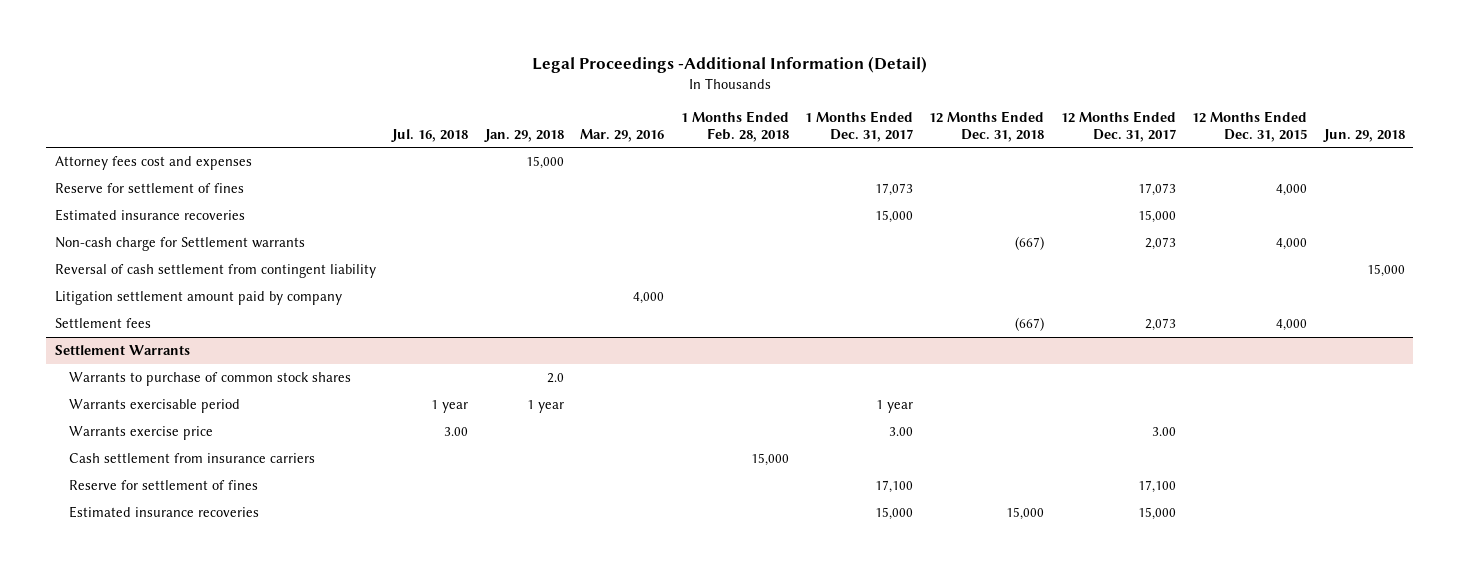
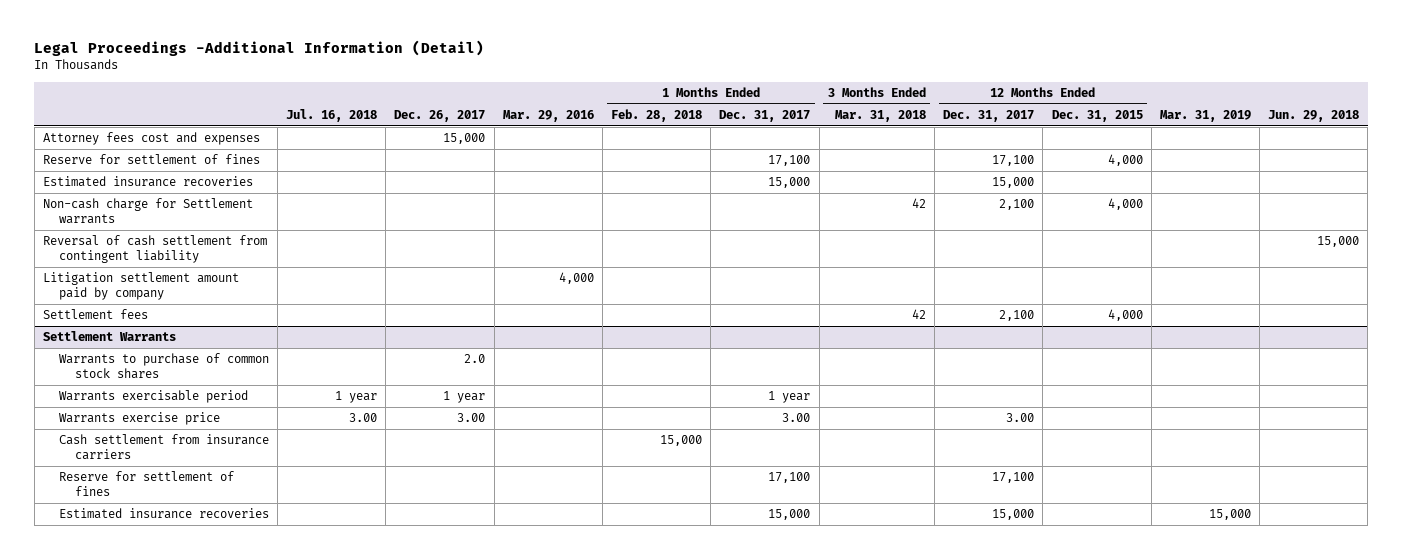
- | Jul. 16, 2018 | Jan. 29, 2018 | Mar. 29, 2016 | 1 Months Ended Feb. 28, 2018 | 1 Months Ended Dec. 31, 2017 | 12 Months Ended Dec. 31, 2018 | 12 Months Ended Dec. 31, 2017 | 12 Months Ended Dec. 31, 2015 | Jun. 29, 2018
+ | Jul. 16, 2018 | Dec. 26, 2017 | Mar. 29, 2016 | 1 Months Ended Feb. 28, 2018 | 1 Months Ended Dec. 31, 2017 | 3 Months Ended Mar. 31, 2018 | 12 Months Ended Dec. 31, 2017 | 12 Months Ended Dec. 31, 2015 | Mar. 31, 2019 | Jun. 29, 2018
- Reserve for settlement of fines | | | | | 17,073 | | 17,073 | 4,000 |
+ Reserve for settlement of fines | | | | | 17,100 | | 17,100 | 4,000 | |
- Non-cash charge for Settlement warrants | | | | | | (667) | 2,073 | 4,000 |
+ Non-cash charge for Settlement warrants | | | | | | 42 | 2,100 | 4,000 | |
- Settlement fees | | | | | | (667) | 2,073 | 4,000 |
+ Settlement fees | | | | | | 42 | 2,100 | 4,000 | |

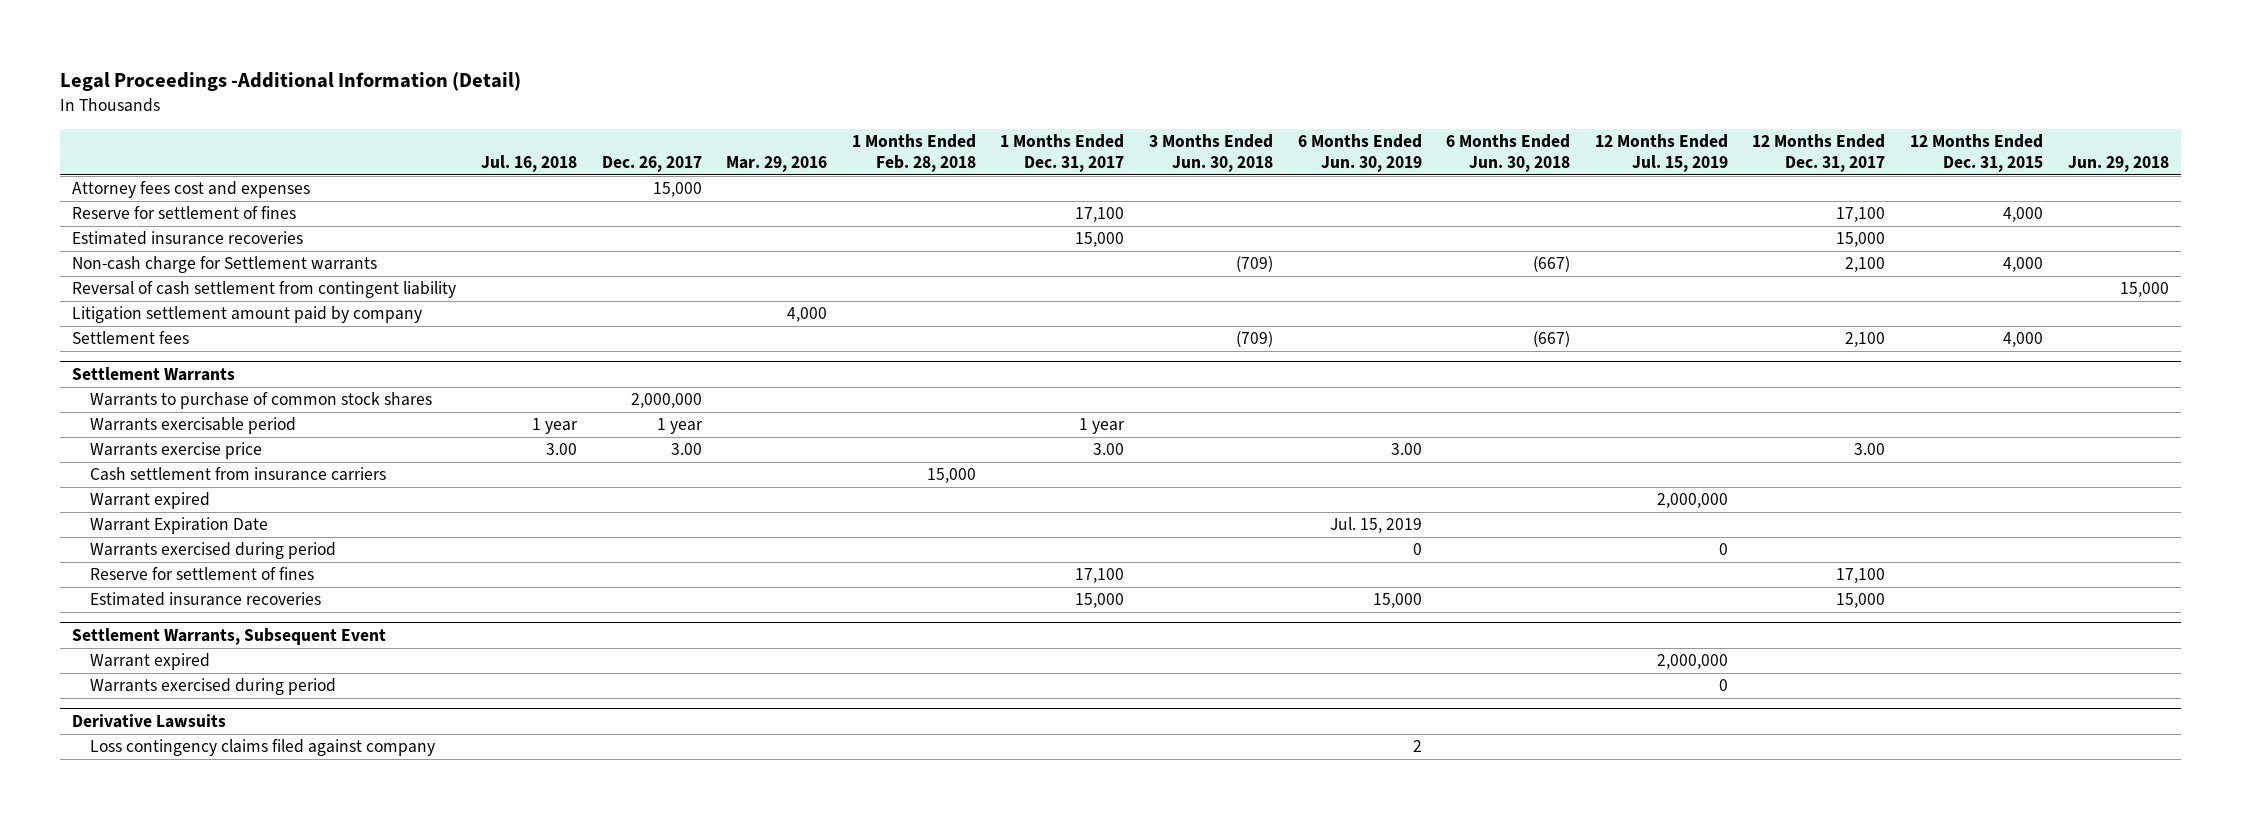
- | Jul. 16, 2018 | Dec. 26, 2017 | Mar. 29, 2016 | 1 Months Ended Feb. 28, 2018 | 1 Months Ended Dec. 31, 2017 | 3 Months Ended Mar. 31, 2018 | 12 Months Ended Dec. 31, 2017 | 12 Months Ended Dec. 31, 2015 | Mar. 31, 2019 | Jun. 29, 2018
+ | Jul. 16, 2018 | Dec. 26, 2017 | Mar. 29, 2016 | 1 Months Ended Feb. 28, 2018 | 1 Months Ended Dec. 31, 2017 | 3 Months Ended Jun. 30, 2018 | 6 Months Ended Jun. 30, 2019 | 6 Months Ended Jun. 30, 2018 | 12 Months Ended Jul. 15, 2019 | 12 Months Ended Dec. 31, 2017 | 12 Months Ended Dec. 31, 2015 | Jun. 29, 2018
@ Settlement Warrants
- Warrants to purchase of common stock shares | | 2.0 | | | | | | | |
+ Warrants to purchase of common stock shares | | 2,000,000 | | | | | | | | | |
+ Warrant expired | | | | | | | | | 2,000,000 | | |
+ Warrant Expiration Date | | | | | | | Jul. 15, 2019 | | | | |
+ Warrants exercised during period | | | | | | | 0 | | 0 | | |
+ Settlement Warrants, Subsequent Event
+ Warrant expired | | | | | | | | | 2,000,000 | | |
+ Warrants exercised during period | | | | | | | | | 0 | | |
+ Derivative Lawsuits
+ Loss contingency claims filed against company | | | | | | | 2 | | | | |

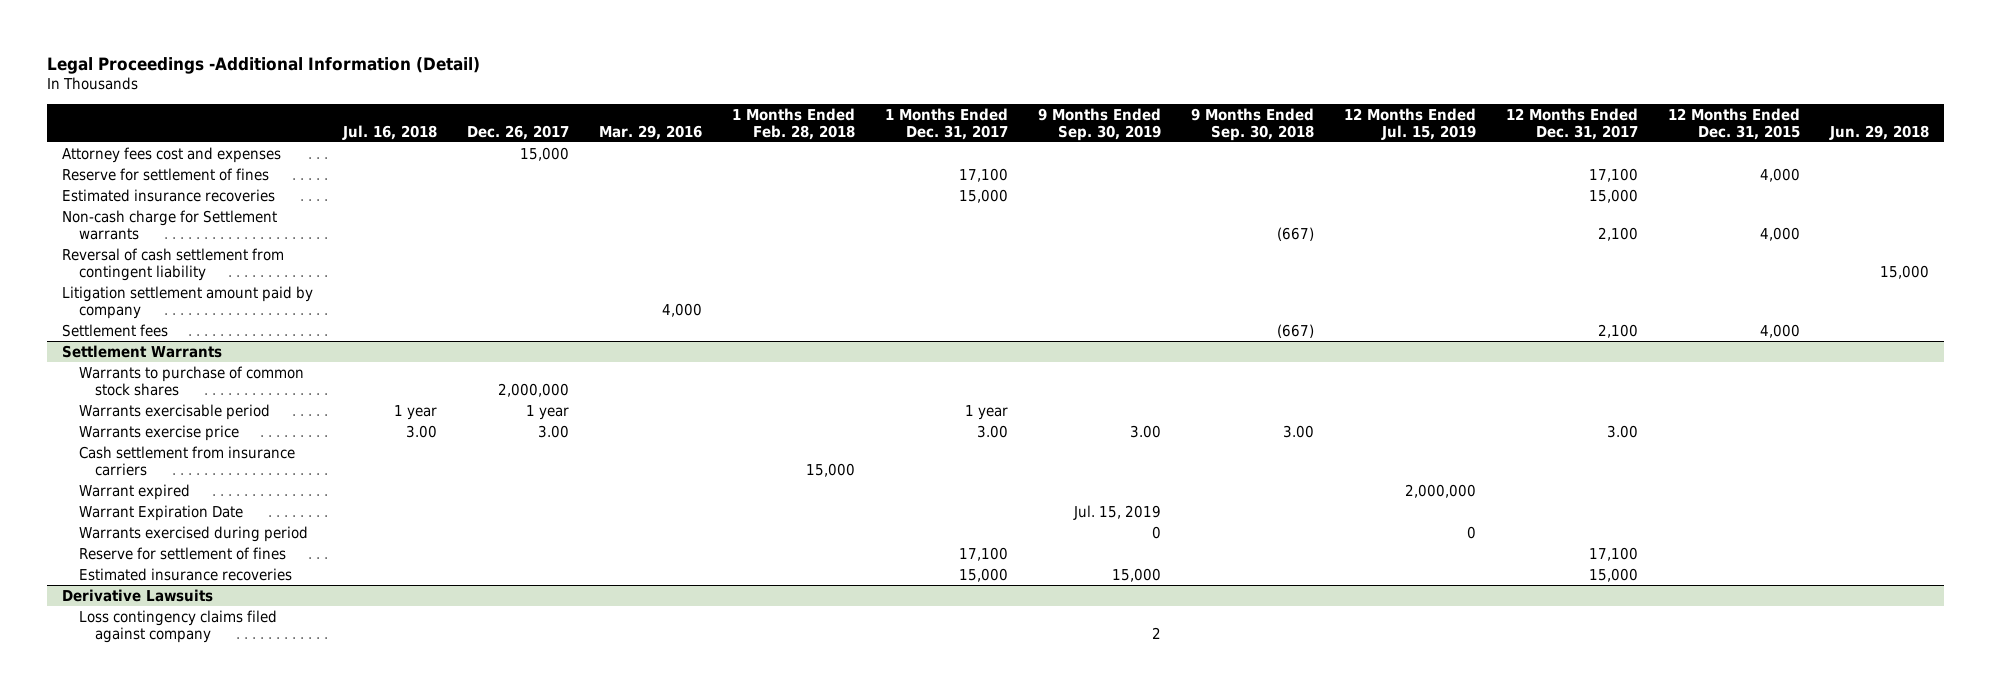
- | Jul. 16, 2018 | Dec. 26, 2017 | Mar. 29, 2016 | 1 Months Ended Feb. 28, 2018 | 1 Months Ended Dec. 31, 2017 | 3 Months Ended Jun. 30, 2018 | 6 Months Ended Jun. 30, 2019 | 6 Months Ended Jun. 30, 2018 | 12 Months Ended Jul. 15, 2019 | 12 Months Ended Dec. 31, 2017 | 12 Months Ended Dec. 31, 2015 | Jun. 29, 2018
+ | Jul. 16, 2018 | Dec. 26, 2017 | Mar. 29, 2016 | 1 Months Ended Feb. 28, 2018 | 1 Months Ended Dec. 31, 2017 | 9 Months Ended Sep. 30, 2019 | 9 Months Ended Sep. 30, 2018 | 12 Months Ended Jul. 15, 2019 | 12 Months Ended Dec. 31, 2017 | 12 Months Ended Dec. 31, 2015 | Jun. 29, 2018
- Settlement Warrants, Subsequent Event
- Warrant expired | | | | | | | | | 2,000,000 | | |
- Warrants exercised during period | | | | | | | | | 0 | | |

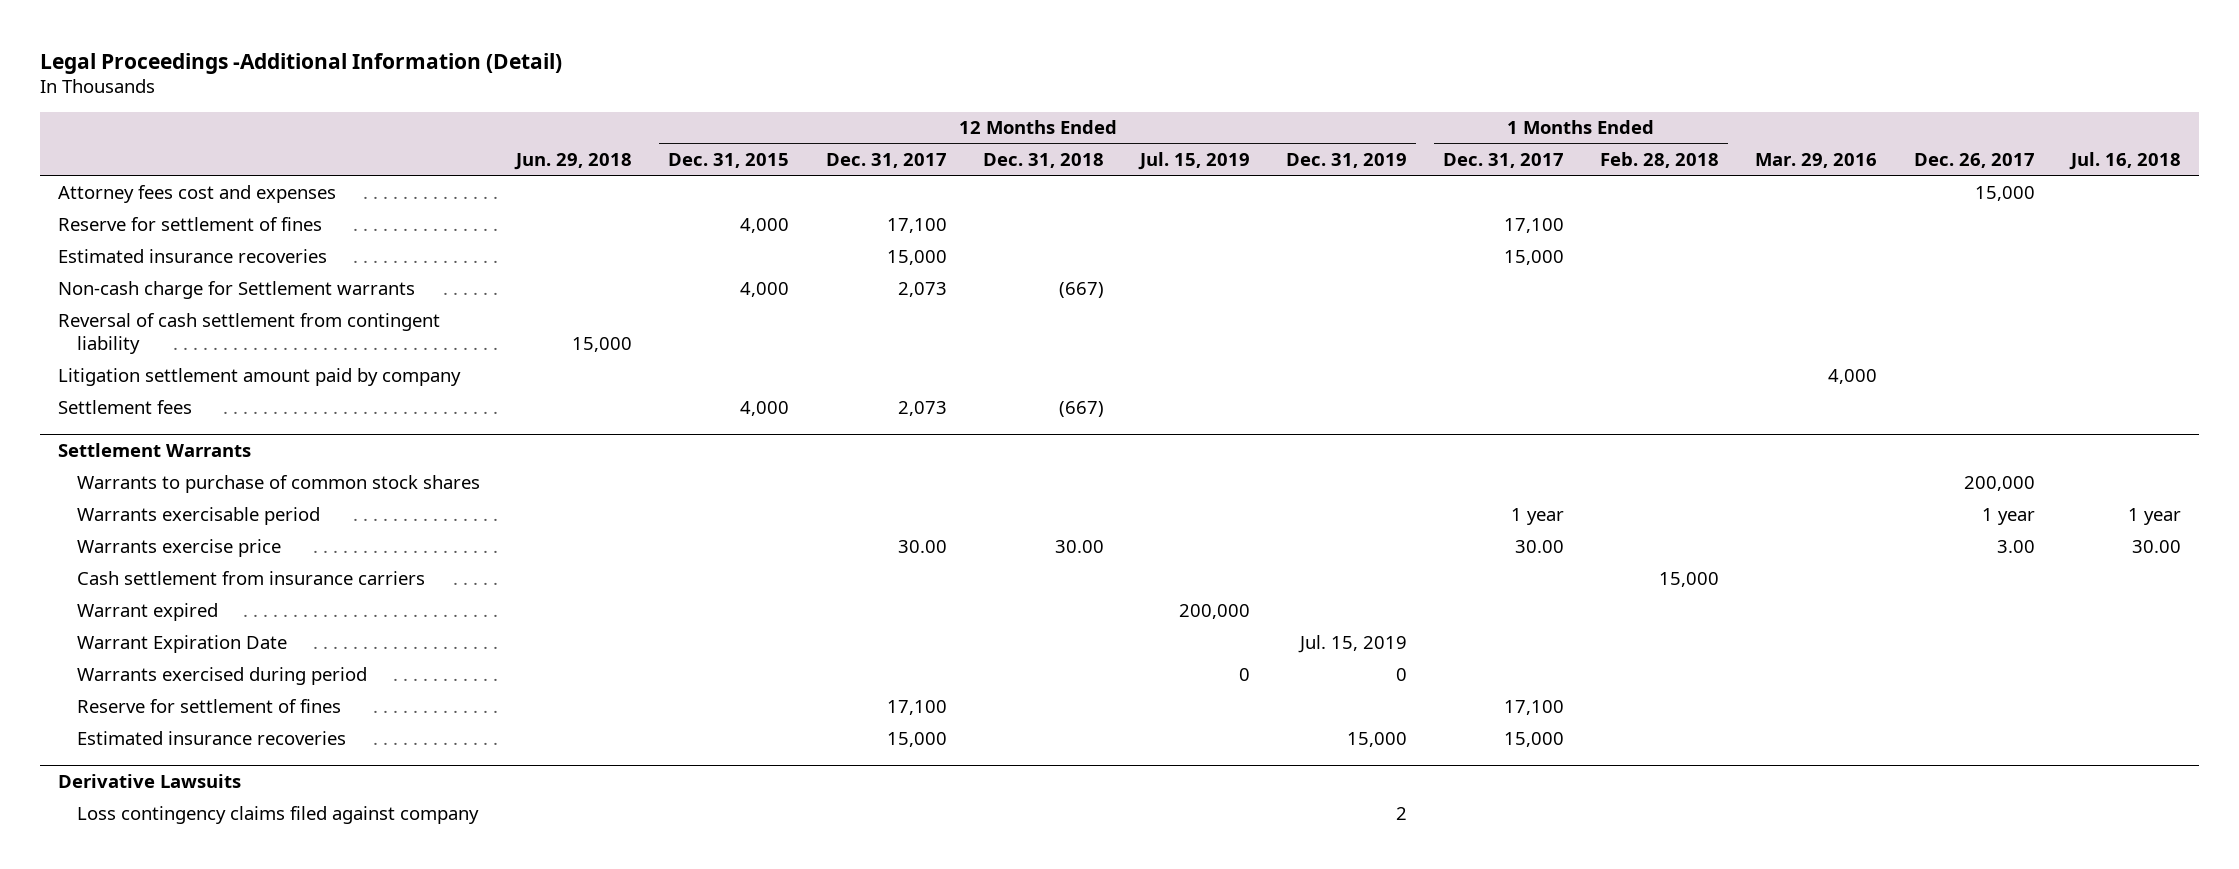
- | Jul. 16, 2018 | Dec. 26, 2017 | Mar. 29, 2016 | 1 Months Ended Feb. 28, 2018 | 1 Months Ended Dec. 31, 2017 | 9 Months Ended Sep. 30, 2019 | 9 Months Ended Sep. 30, 2018 | 12 Months Ended Jul. 15, 2019 | 12 Months Ended Dec. 31, 2017 | 12 Months Ended Dec. 31, 2015 | Jun. 29, 2018
+ | Jun. 29, 2018 | 12 Months Ended Dec. 31, 2015 | 12 Months Ended Dec. 31, 2017 | 12 Months Ended Dec. 31, 2018 | 12 Months Ended Jul. 15, 2019 | 12 Months Ended Dec. 31, 2019 | 1 Months Ended Dec. 31, 2017 | 1 Months Ended Feb. 28, 2018 | Mar. 29, 2016 | Dec. 26, 2017 | Jul. 16, 2018
- Non-cash charge for Settlement warrants | | | | | | | (667) | | 2,100 | 4,000 |
+ Non-cash charge for Settlement warrants | | 4,000 | 2,073 | (667) | | | | | | |
- Settlement fees | | | | | | | (667) | | 2,100 | 4,000 |
+ Settlement fees | | 4,000 | 2,073 | (667) | | | | | | |
@ Settlement Warrants
- Warrants to purchase of common stock shares | | 2,000,000 | | | | | | | | |
+ Warrants to purchase of common stock shares | | | | | | | | | | 200,000 |
- Warrants exercise price | 3.00 | 3.00 | | | 3.00 | 3.00 | 3.00 | | 3.00 | |
+ Warrants exercise price | | | 30.00 | 30.00 | | | 30.00 | | | 3.00 | 30.00
- Warrant expired | | | | | | | | 2,000,000 | | |
+ Warrant expired | | | | | 200,000 | | | | | |

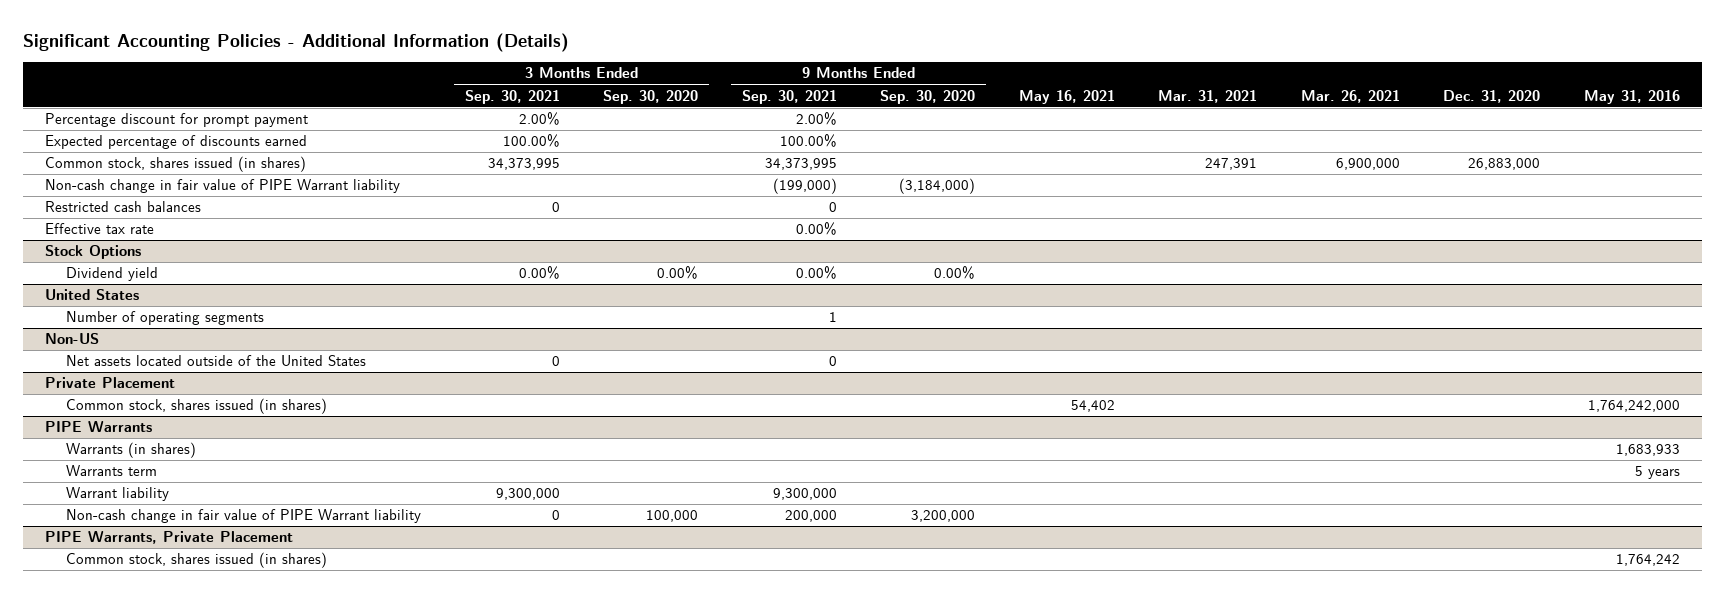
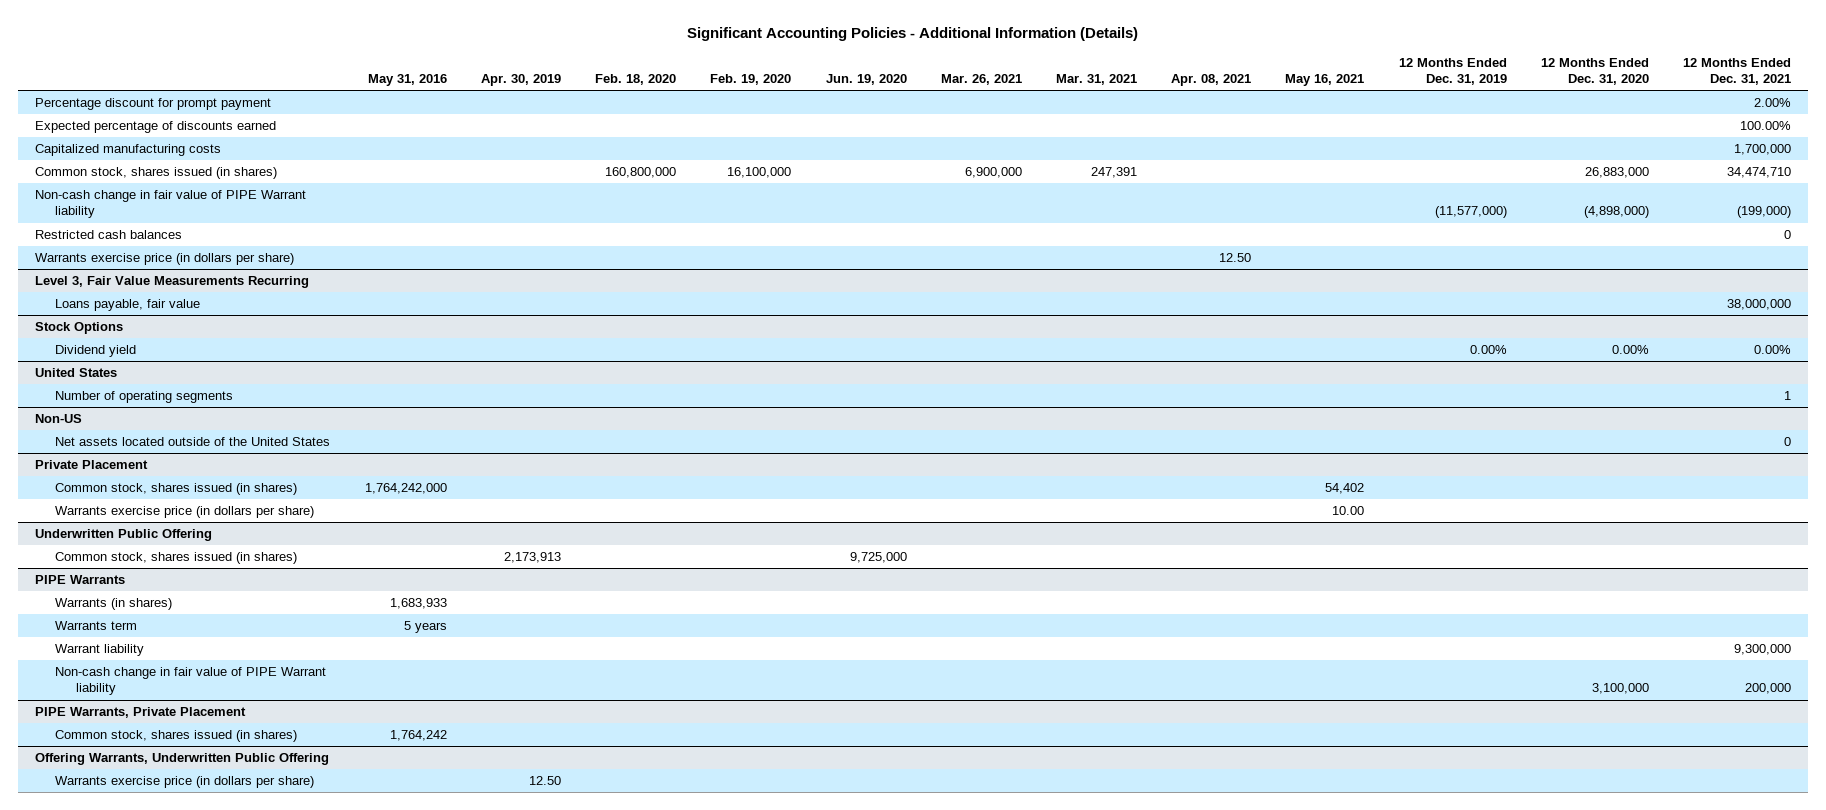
- | 3 Months Ended Sep. 30, 2021 | 3 Months Ended Sep. 30, 2020 | 9 Months Ended Sep. 30, 2021 | 9 Months Ended Sep. 30, 2020 | May 16, 2021 | Mar. 31, 2021 | Mar. 26, 2021 | Dec. 31, 2020 | May 31, 2016
+ | May 31, 2016 | Apr. 30, 2019 | Feb. 18, 2020 | Feb. 19, 2020 | Jun. 19, 2020 | Mar. 26, 2021 | Mar. 31, 2021 | Apr. 08, 2021 | May 16, 2021 | 12 Months Ended Dec. 31, 2019 | 12 Months Ended Dec. 31, 2020 | 12 Months Ended Dec. 31, 2021
+ Capitalized manufacturing costs | | | | | | | | | | | | 1,700,000
- Effective tax rate | | | 0.00% | | | | | |
+ Warrants exercise price (in dollars per share) | | | | | | | | 12.50 | | | |
+ Level 3, Fair Value Measurements Recurring
+ Loans payable, fair value | | | | | | | | | | | | 38,000,000
@ Private Placement
+ Warrants exercise price (in dollars per share) | | | | | | | | | 10.00 | | |
+ Underwritten Public Offering
+ Common stock, shares issued (in shares) | | 2,173,913 | | | 9,725,000 | | | | | | |
+ Offering Warrants, Underwritten Public Offering
+ Warrants exercise price (in dollars per share) | | 12.50 | | | | | | | | | |

